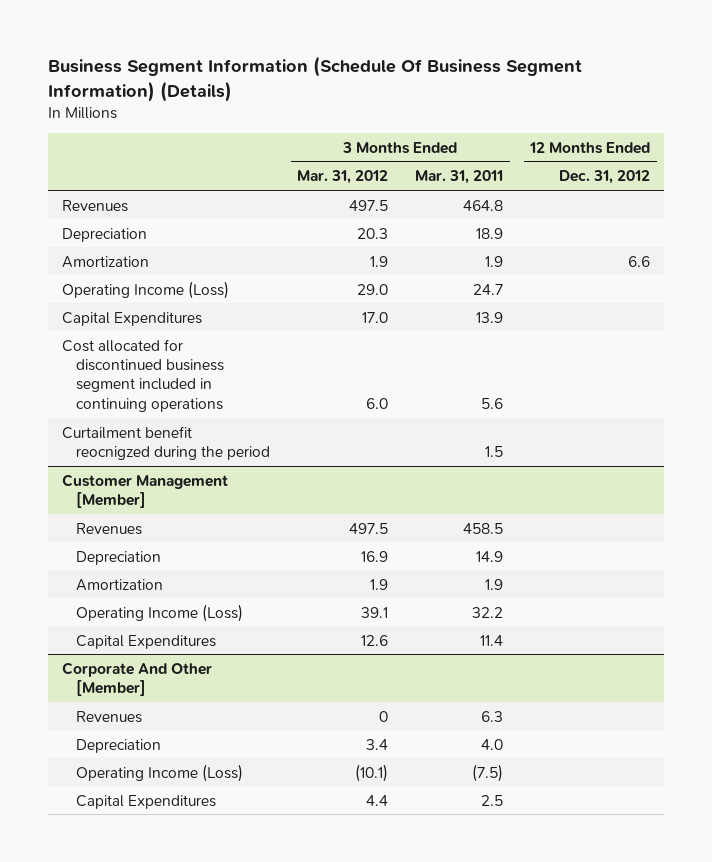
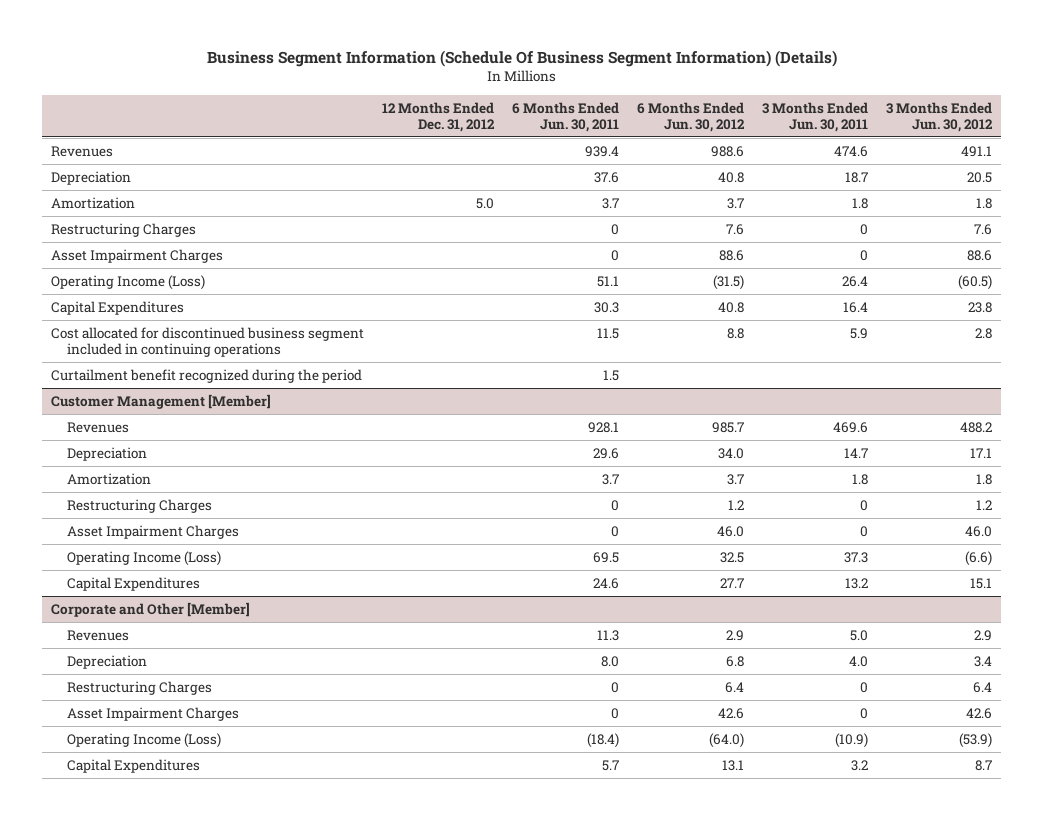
- | 3 Months Ended Mar. 31, 2012 | 3 Months Ended Mar. 31, 2011 | 12 Months Ended Dec. 31, 2012
+ | 12 Months Ended Dec. 31, 2012 | 6 Months Ended Jun. 30, 2011 | 6 Months Ended Jun. 30, 2012 | 3 Months Ended Jun. 30, 2011 | 3 Months Ended Jun. 30, 2012
- Amortization | 1.9 | 1.9 | 6.6
+ Amortization | 5.0 | 3.7 | 3.7 | 1.8 | 1.8
+ Restructuring Charges | | 0 | 7.6 | 0 | 7.6
+ Asset Impairment Charges | | 0 | 88.6 | 0 | 88.6
- Curtailment benefit reocnigzed during the period | | 1.5 |
+ Curtailment benefit recognized during the period | | 1.5 | | |
@ Customer Management [Member]
+ Restructuring Charges | | 0 | 1.2 | 0 | 1.2
+ Asset Impairment Charges | | 0 | 46.0 | 0 | 46.0
- Corporate And Other [Member]
+ Corporate and Other [Member]
+ Restructuring Charges | | 0 | 6.4 | 0 | 6.4
+ Asset Impairment Charges | | 0 | 42.6 | 0 | 42.6

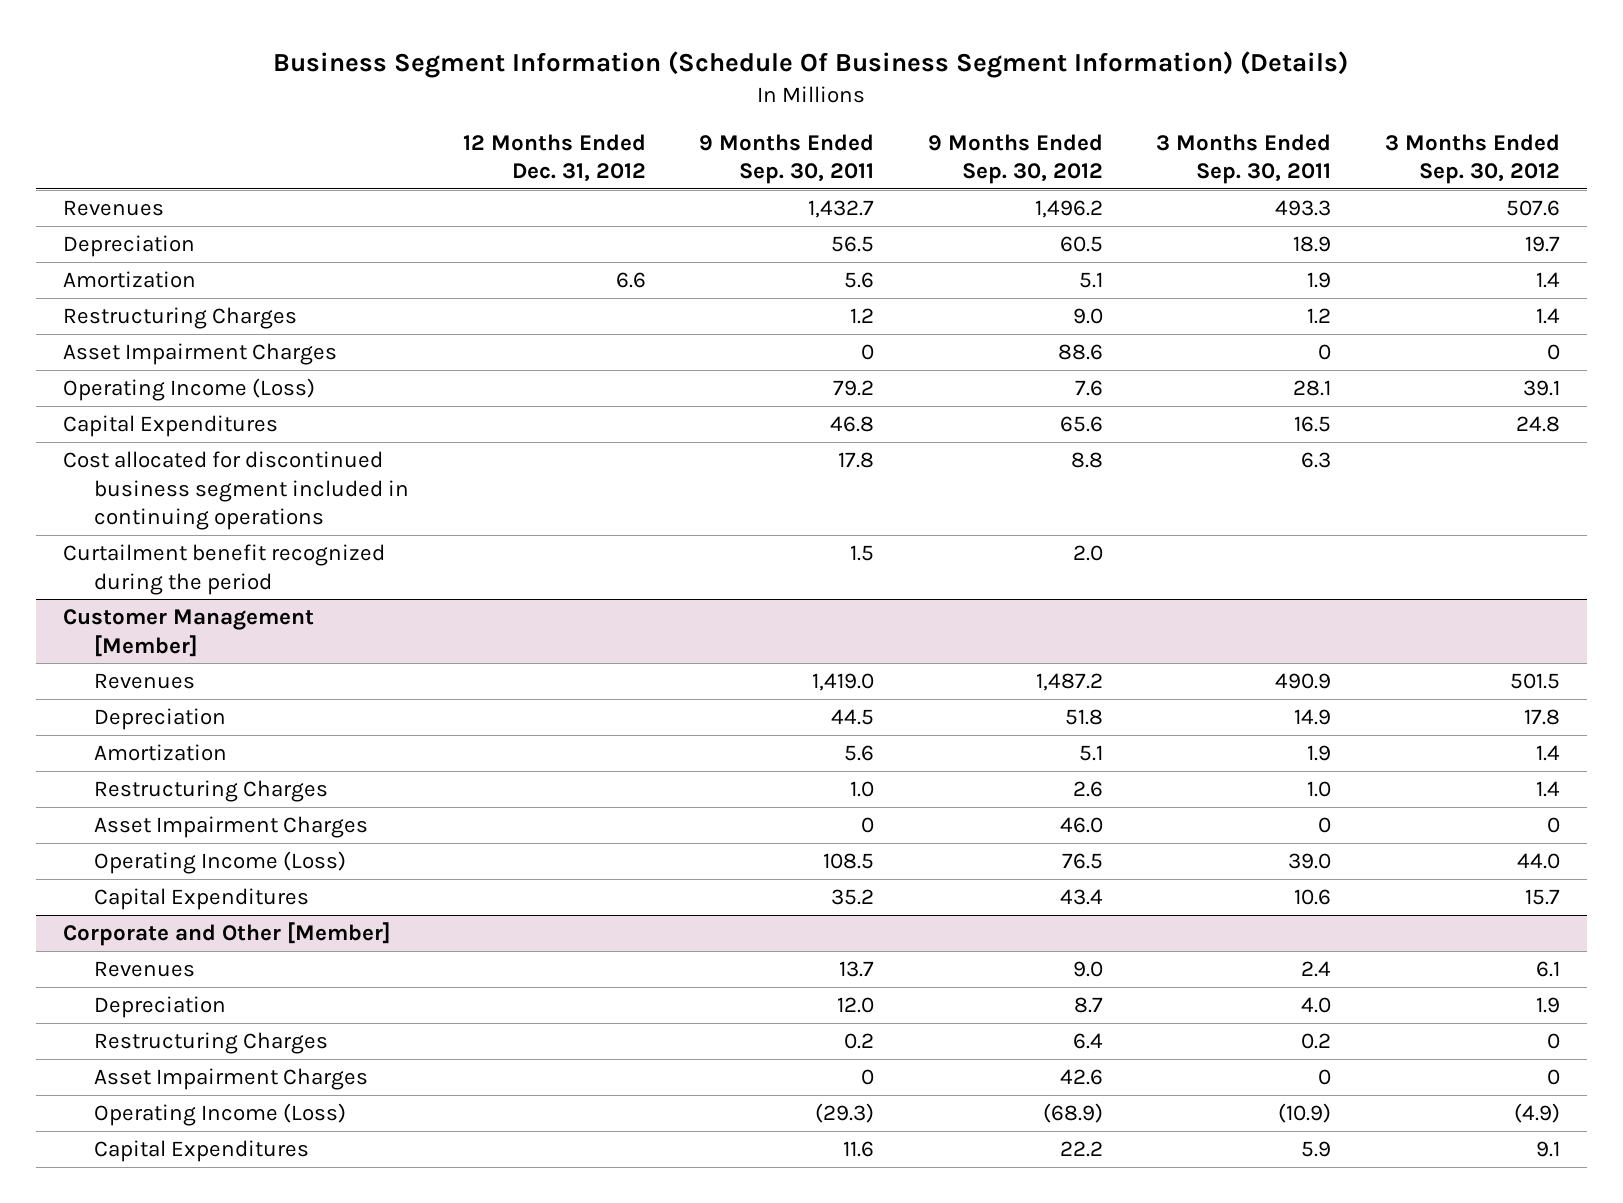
- | 12 Months Ended Dec. 31, 2012 | 6 Months Ended Jun. 30, 2011 | 6 Months Ended Jun. 30, 2012 | 3 Months Ended Jun. 30, 2011 | 3 Months Ended Jun. 30, 2012
+ | 12 Months Ended Dec. 31, 2012 | 9 Months Ended Sep. 30, 2011 | 9 Months Ended Sep. 30, 2012 | 3 Months Ended Sep. 30, 2011 | 3 Months Ended Sep. 30, 2012
- Amortization | 5.0 | 3.7 | 3.7 | 1.8 | 1.8
+ Amortization | 6.6 | 5.6 | 5.1 | 1.9 | 1.4

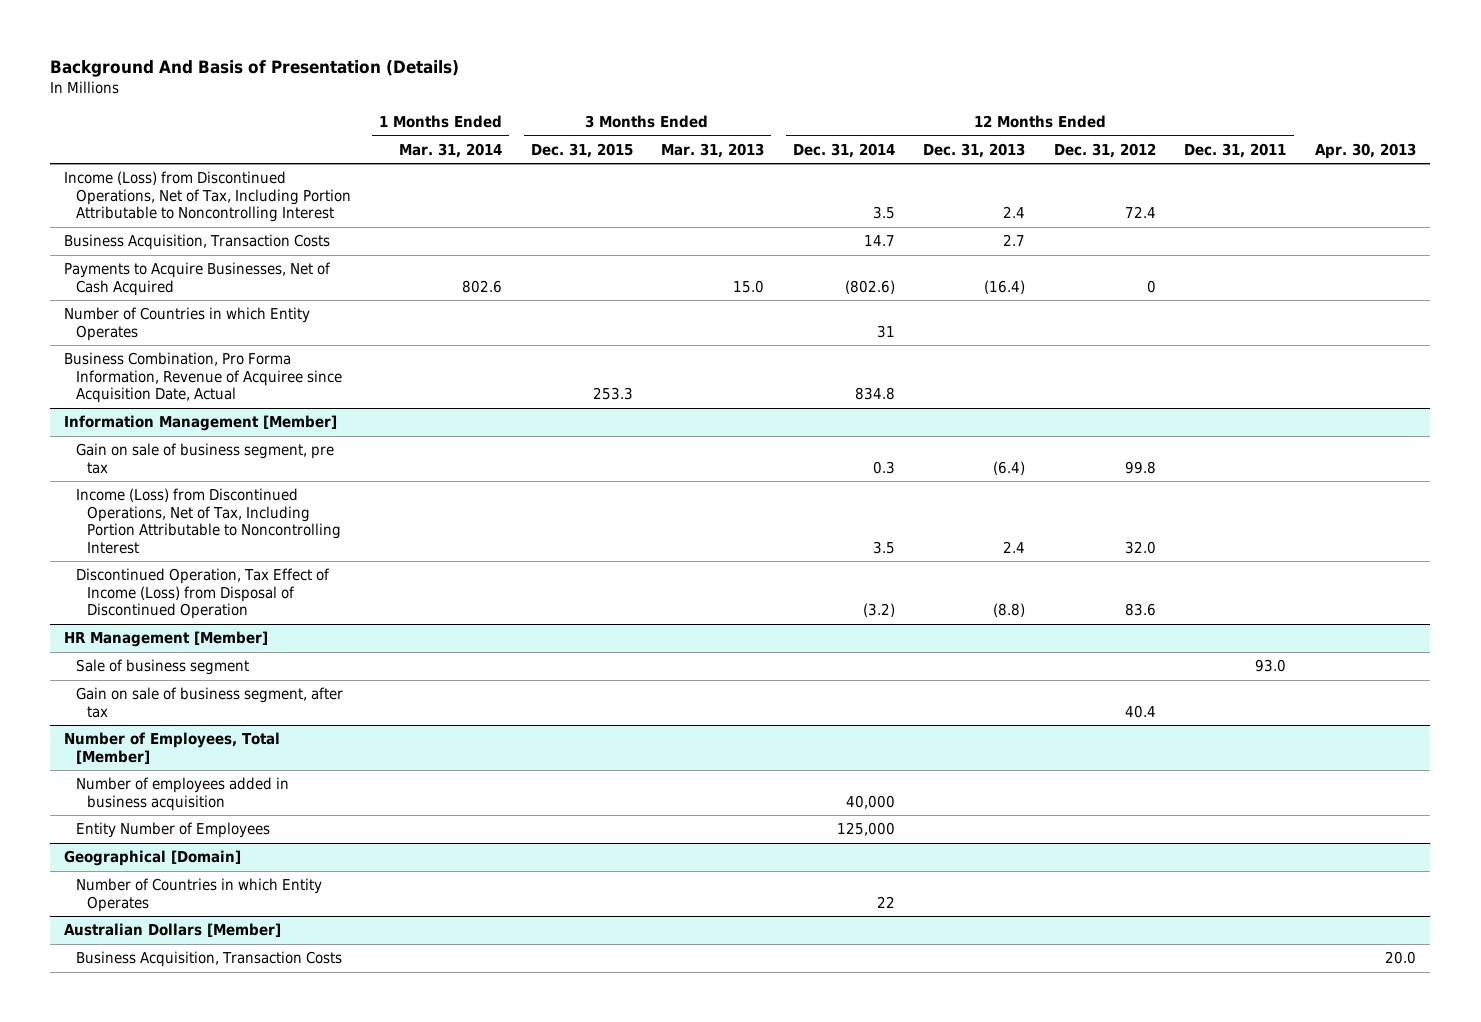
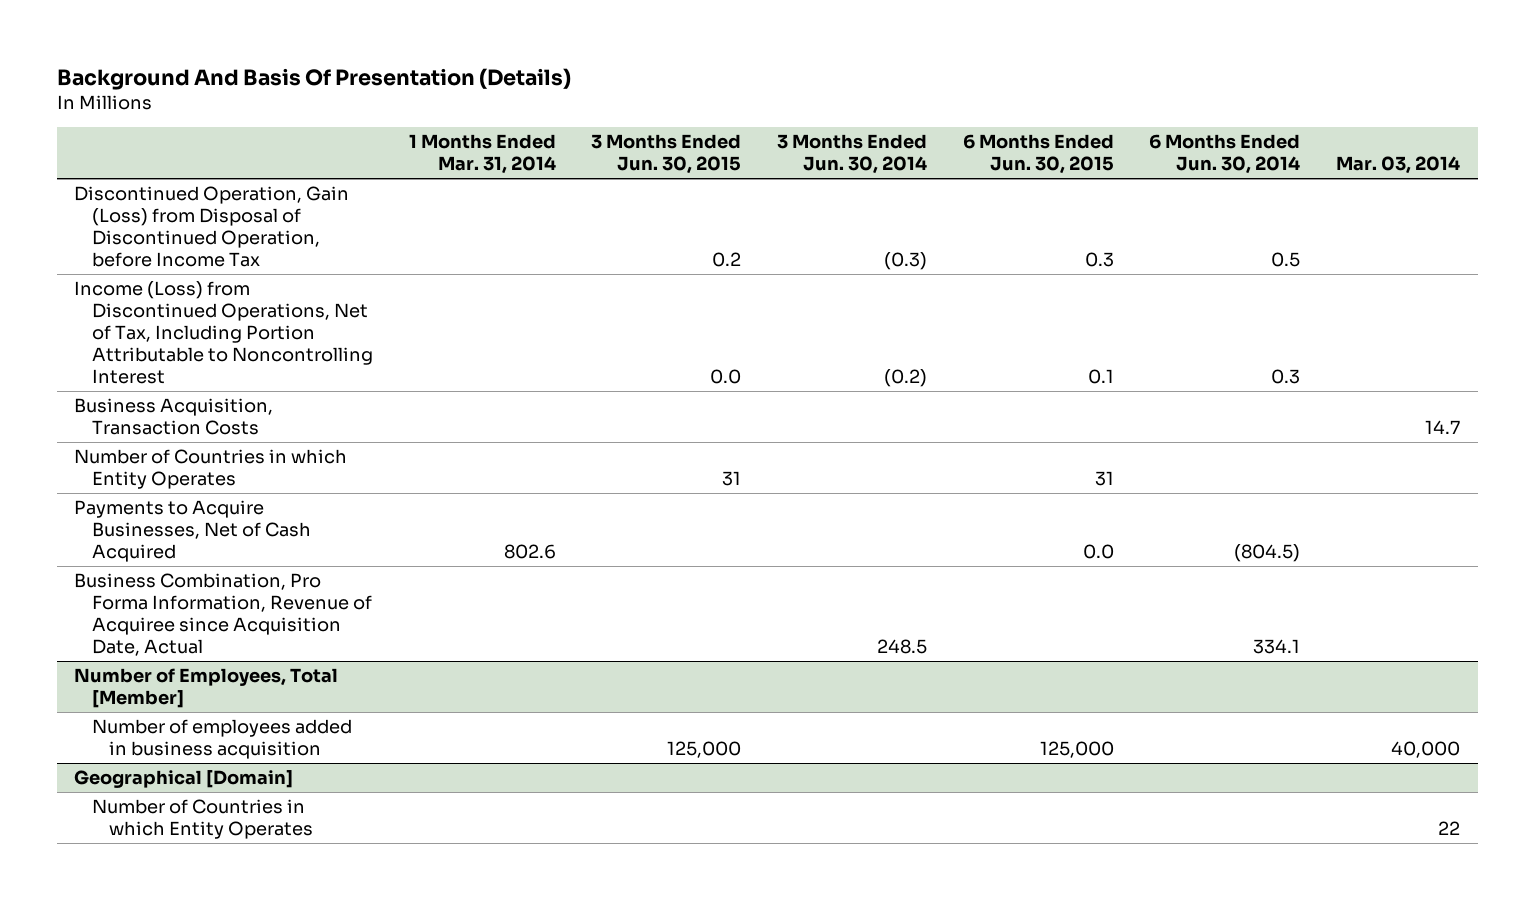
- Background And Basis of Presentation (Details)
+ Background And Basis Of Presentation (Details)
- | 1 Months Ended Mar. 31, 2014 | 3 Months Ended Dec. 31, 2015 | 3 Months Ended Mar. 31, 2013 | 12 Months Ended Dec. 31, 2014 | 12 Months Ended Dec. 31, 2013 | 12 Months Ended Dec. 31, 2012 | 12 Months Ended Dec. 31, 2011 | Apr. 30, 2013
+ | 1 Months Ended Mar. 31, 2014 | 3 Months Ended Jun. 30, 2015 | 3 Months Ended Jun. 30, 2014 | 6 Months Ended Jun. 30, 2015 | 6 Months Ended Jun. 30, 2014 | Mar. 03, 2014
+ Discontinued Operation, Gain (Loss) from Disposal of Discontinued Operation, before Income Tax | | 0.2 | (0.3) | 0.3 | 0.5 |
moved down: Payments to Acquire Businesses, Net of Cash Acquired | 802.6 | | | 0.0 | (804.5) |
- Information Management [Member]
- Gain on sale of business segment, pre tax | | | | 0.3 | (6.4) | 99.8 | |
- Income (Loss) from Discontinued Operations, Net of Tax, Including Portion Attributable to Noncontrolling Interest | | | | 3.5 | 2.4 | 32.0 | |
- Discontinued Operation, Tax Effect of Income (Loss) from Disposal of Discontinued Operation | | | | (3.2) | (8.8) | 83.6 | |
- HR Management [Member]
- Sale of business segment | | | | | | | 93.0 |
- Gain on sale of business segment, after tax | | | | | | 40.4 | |
@ Number of Employees, Total [Member]
- Entity Number of Employees | | | | 125,000 | | | |
- Australian Dollars [Member]
- Business Acquisition, Transaction Costs | | | | | | | | 20.0

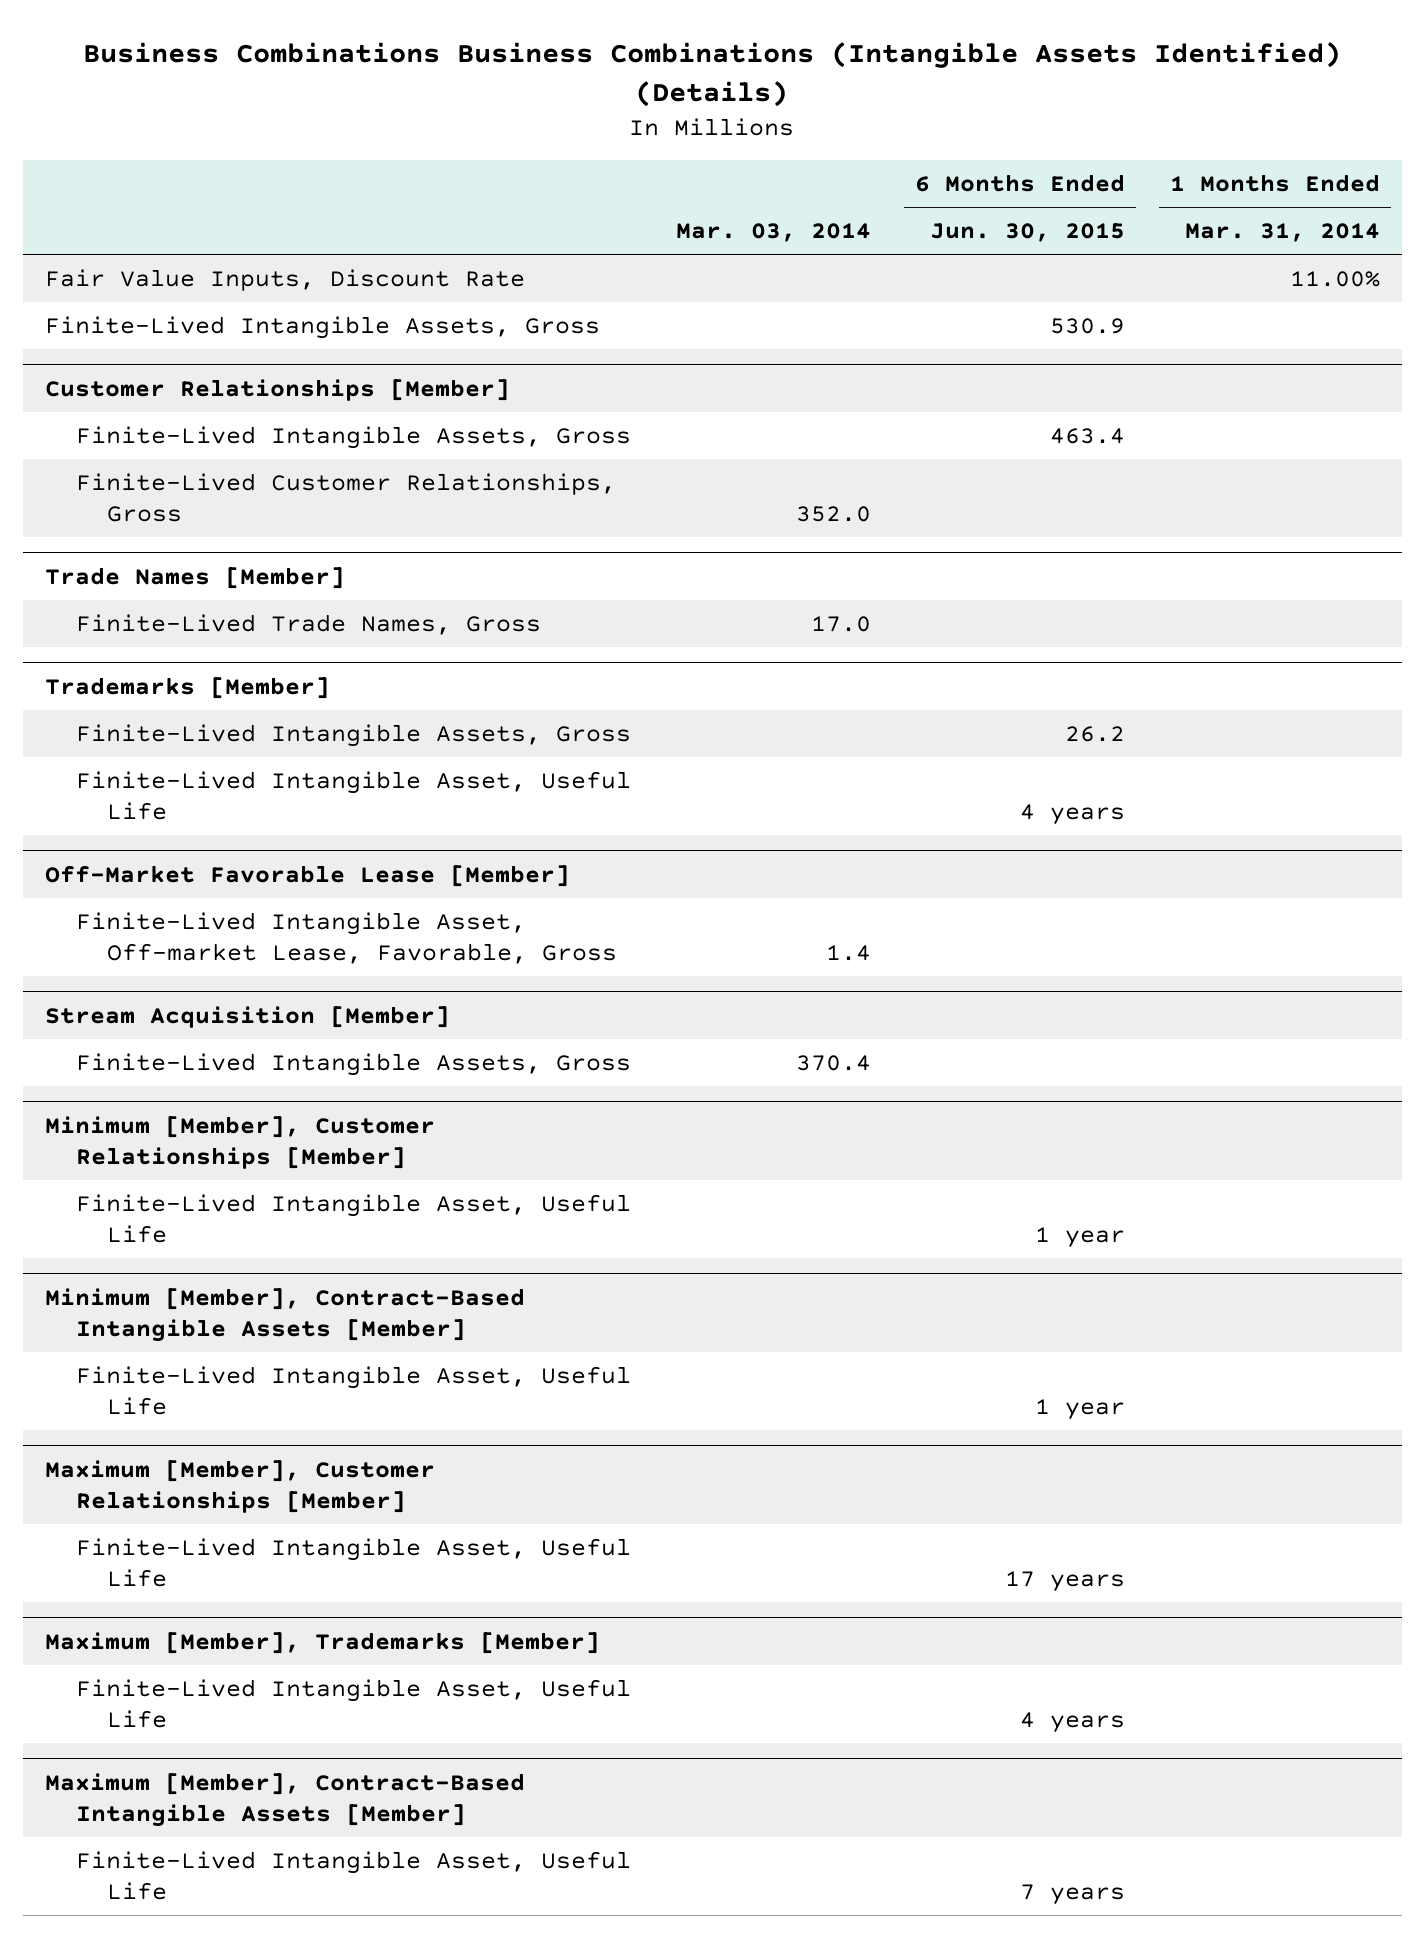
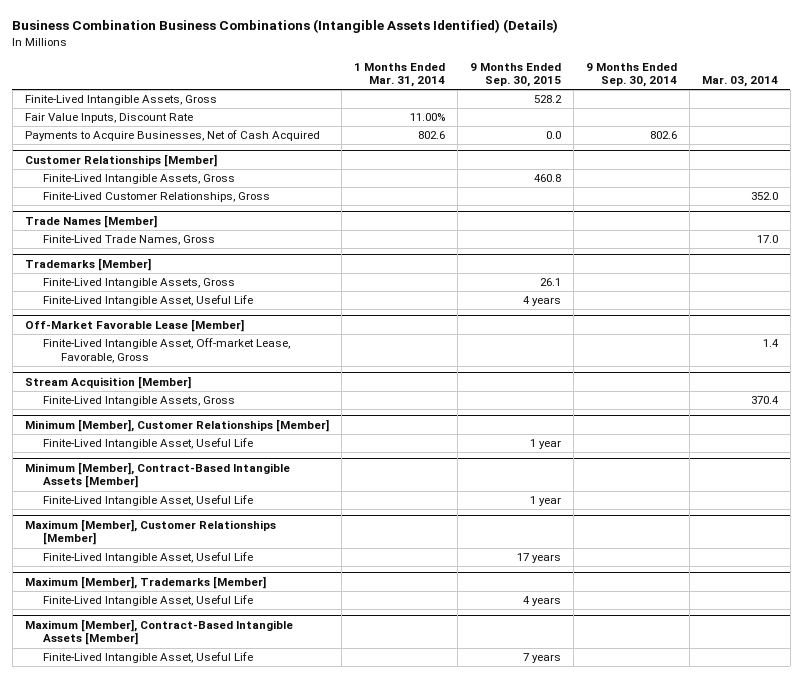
- Business Combinations Business Combinations (Intangible Assets Identified) (Details)
+ Business Combination Business Combinations (Intangible Assets Identified) (Details)
- | Mar. 03, 2014 | 6 Months Ended Jun. 30, 2015 | 1 Months Ended Mar. 31, 2014
+ | 1 Months Ended Mar. 31, 2014 | 9 Months Ended Sep. 30, 2015 | 9 Months Ended Sep. 30, 2014 | Mar. 03, 2014
moved down: Fair Value Inputs, Discount Rate | 11.00% | | |
+ Payments to Acquire Businesses, Net of Cash Acquired | 802.6 | 0.0 | 802.6 |

